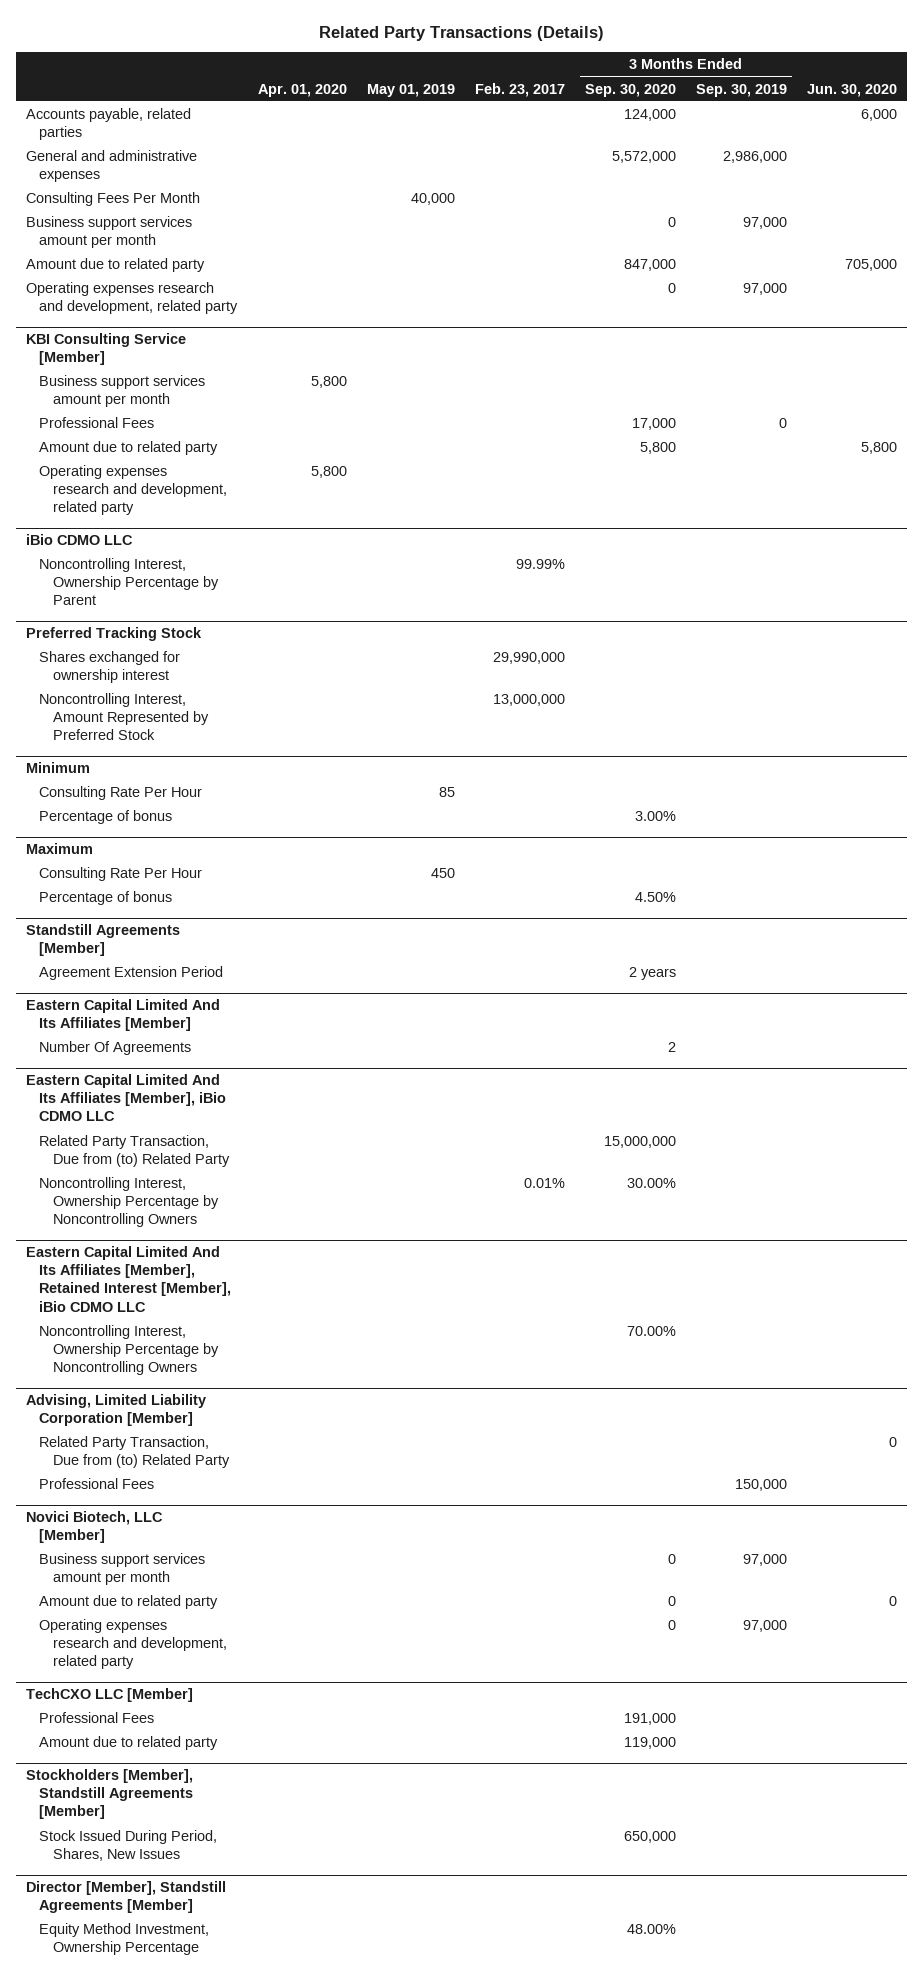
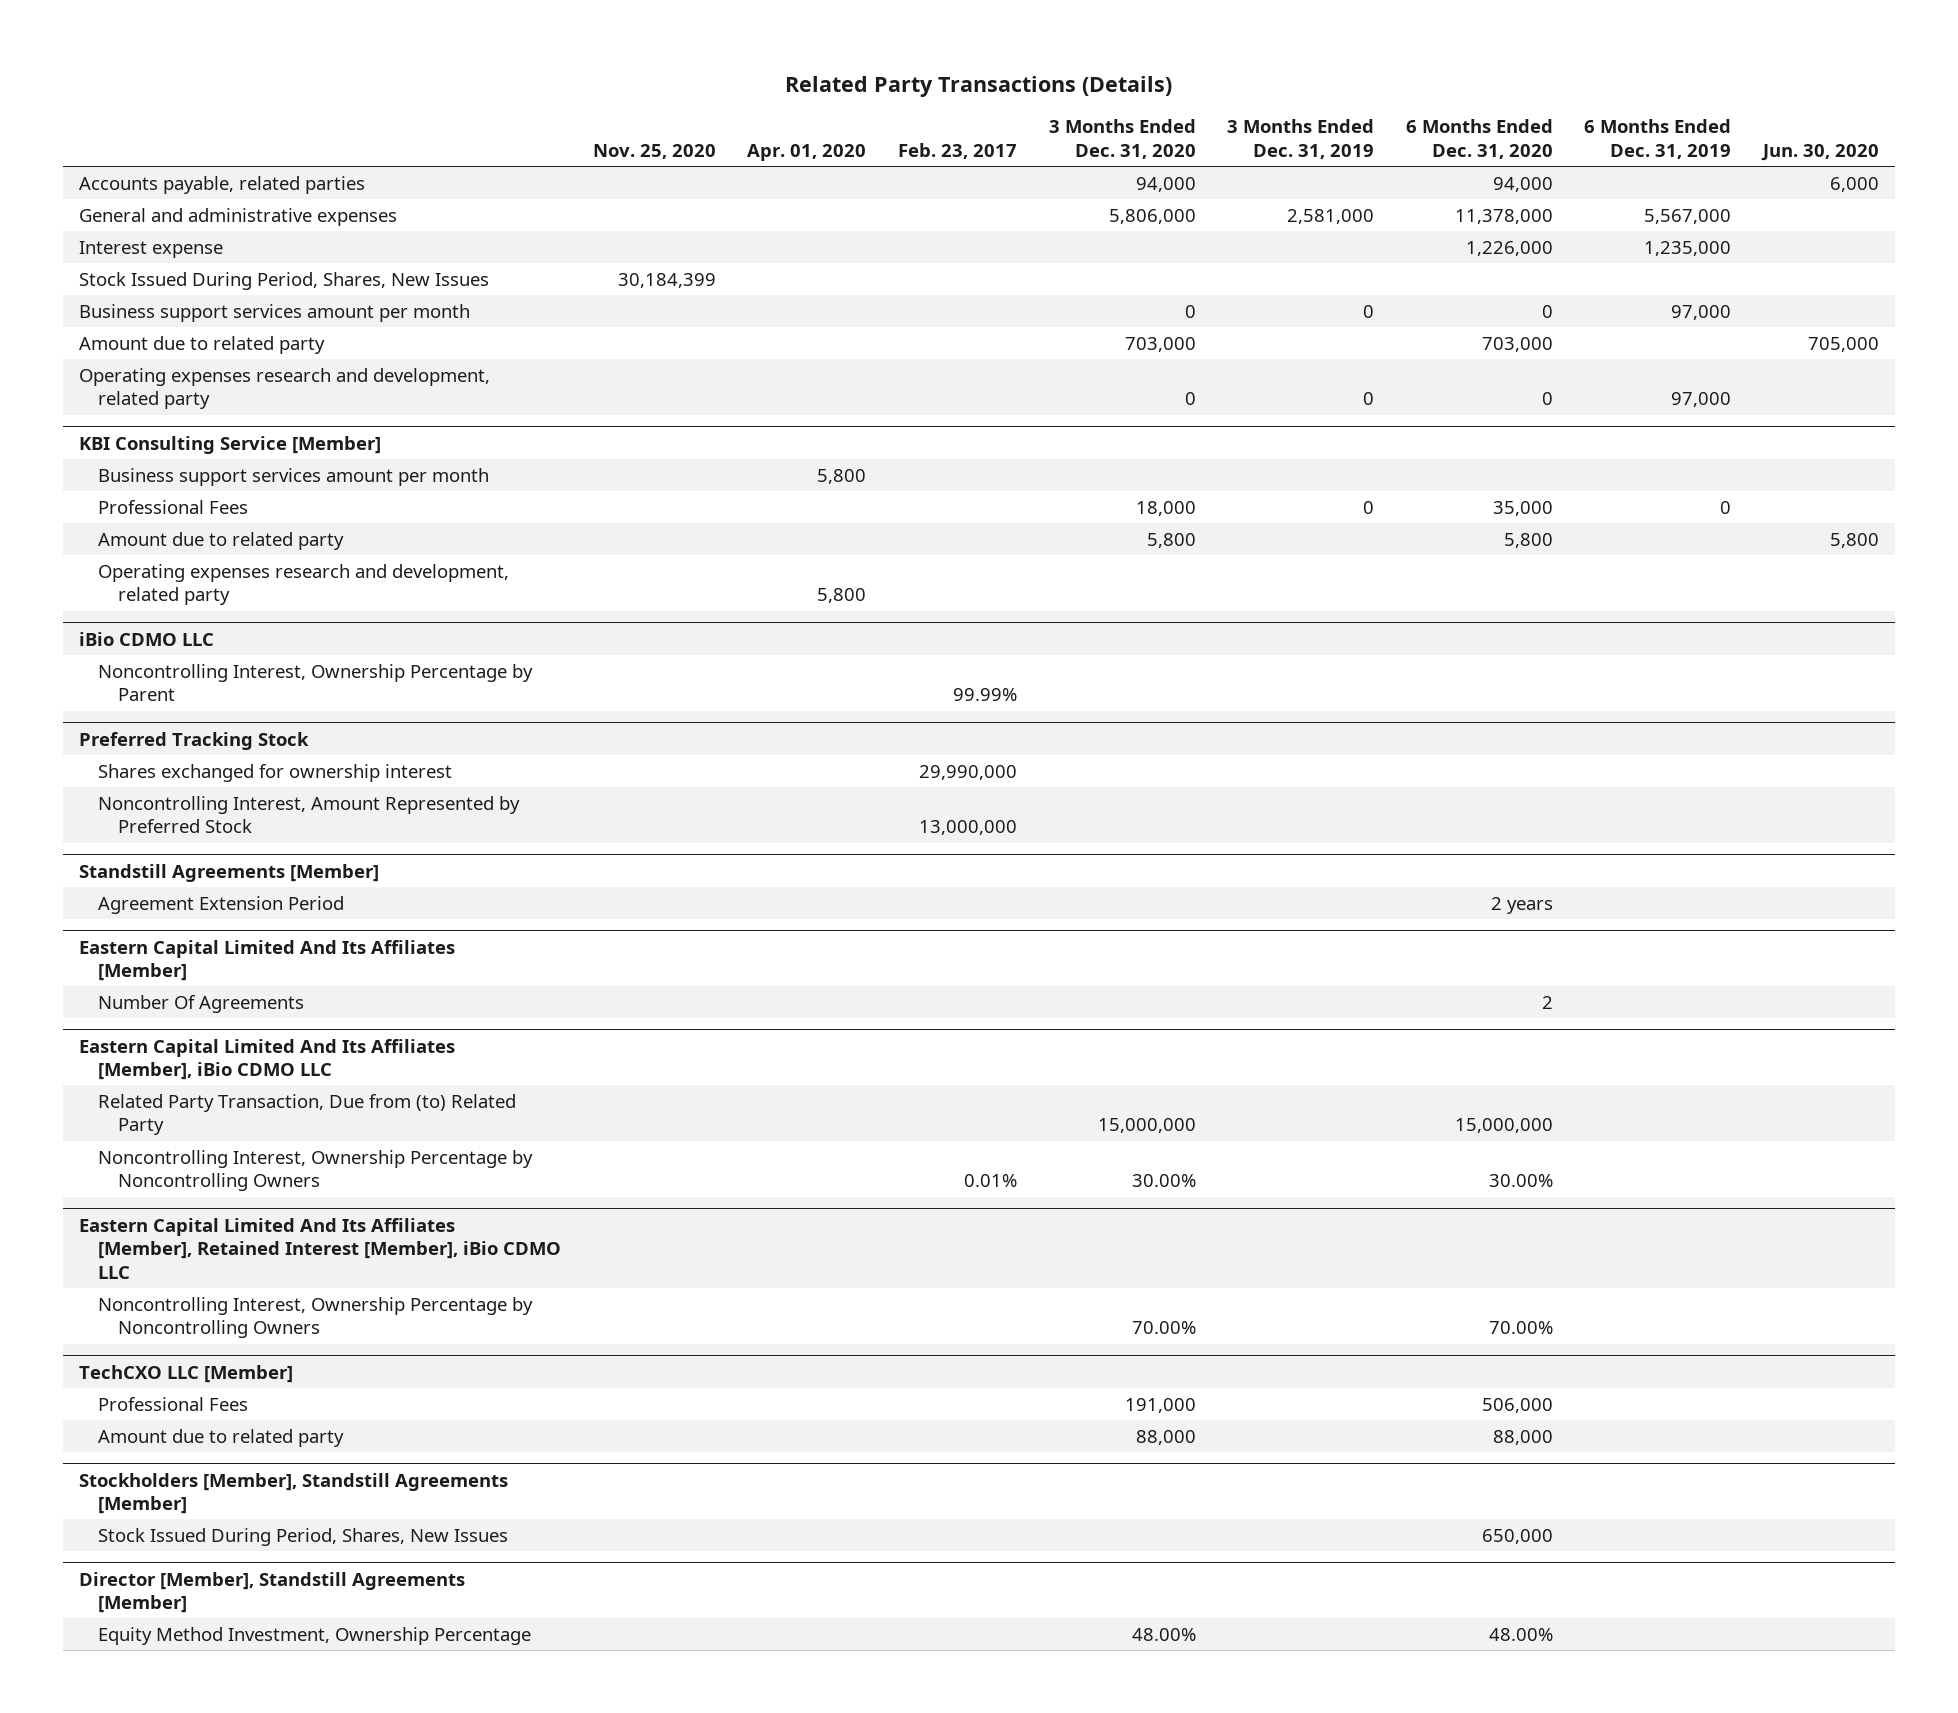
- | Apr. 01, 2020 | May 01, 2019 | Feb. 23, 2017 | 3 Months Ended Sep. 30, 2020 | 3 Months Ended Sep. 30, 2019 | Jun. 30, 2020
+ | Nov. 25, 2020 | Apr. 01, 2020 | Feb. 23, 2017 | 3 Months Ended Dec. 31, 2020 | 3 Months Ended Dec. 31, 2019 | 6 Months Ended Dec. 31, 2020 | 6 Months Ended Dec. 31, 2019 | Jun. 30, 2020
- Consulting Fees Per Month | | 40,000 | | | |
+ Interest expense | | | | | | 1,226,000 | 1,235,000 |
+ Stock Issued During Period, Shares, New Issues | 30,184,399 | | | | | | |
- Minimum
- Consulting Rate Per Hour | | 85 | | | |
- Percentage of bonus | | | | 3.00% | |
- Maximum
- Consulting Rate Per Hour | | 450 | | | |
- Percentage of bonus | | | | 4.50% | |
- Advising, Limited Liability Corporation [Member]
- Related Party Transaction, Due from (to) Related Party | | | | | | 0
- Professional Fees | | | | | 150,000 |
- Novici Biotech, LLC [Member]
- Business support services amount per month | | | | 0 | 97,000 |
- Amount due to related party | | | | 0 | | 0
- Operating expenses research and development, related party | | | | 0 | 97,000 |

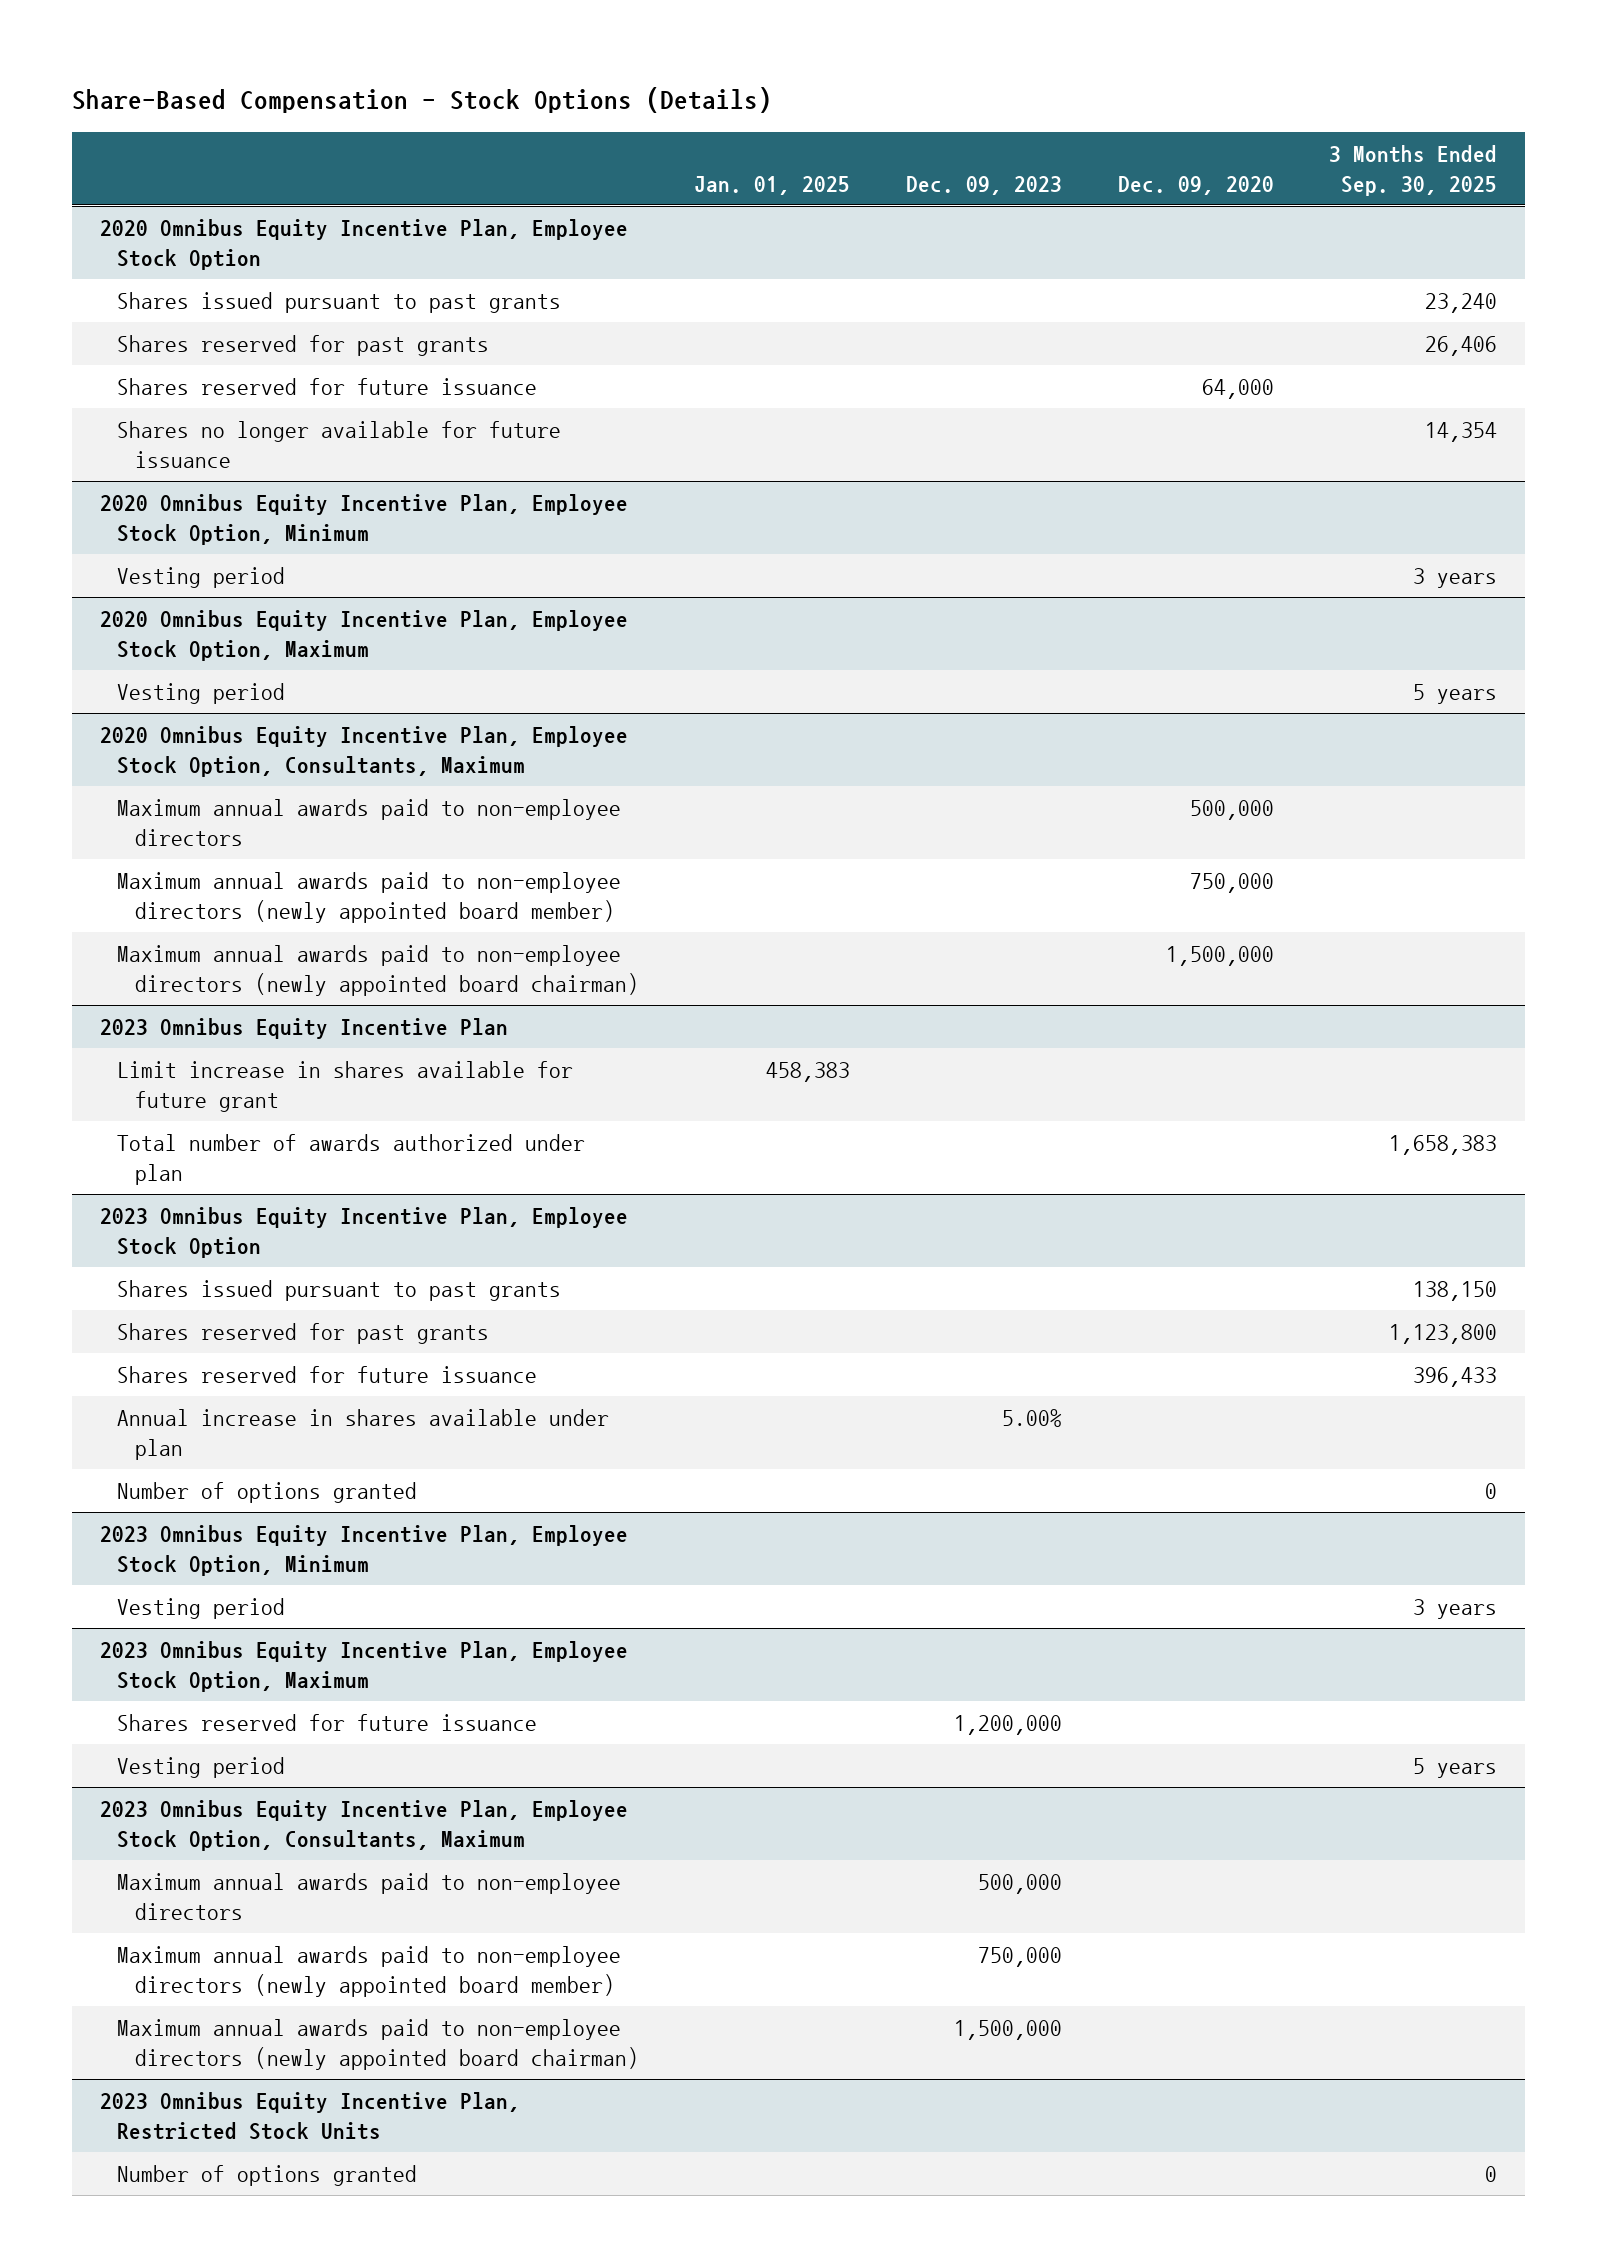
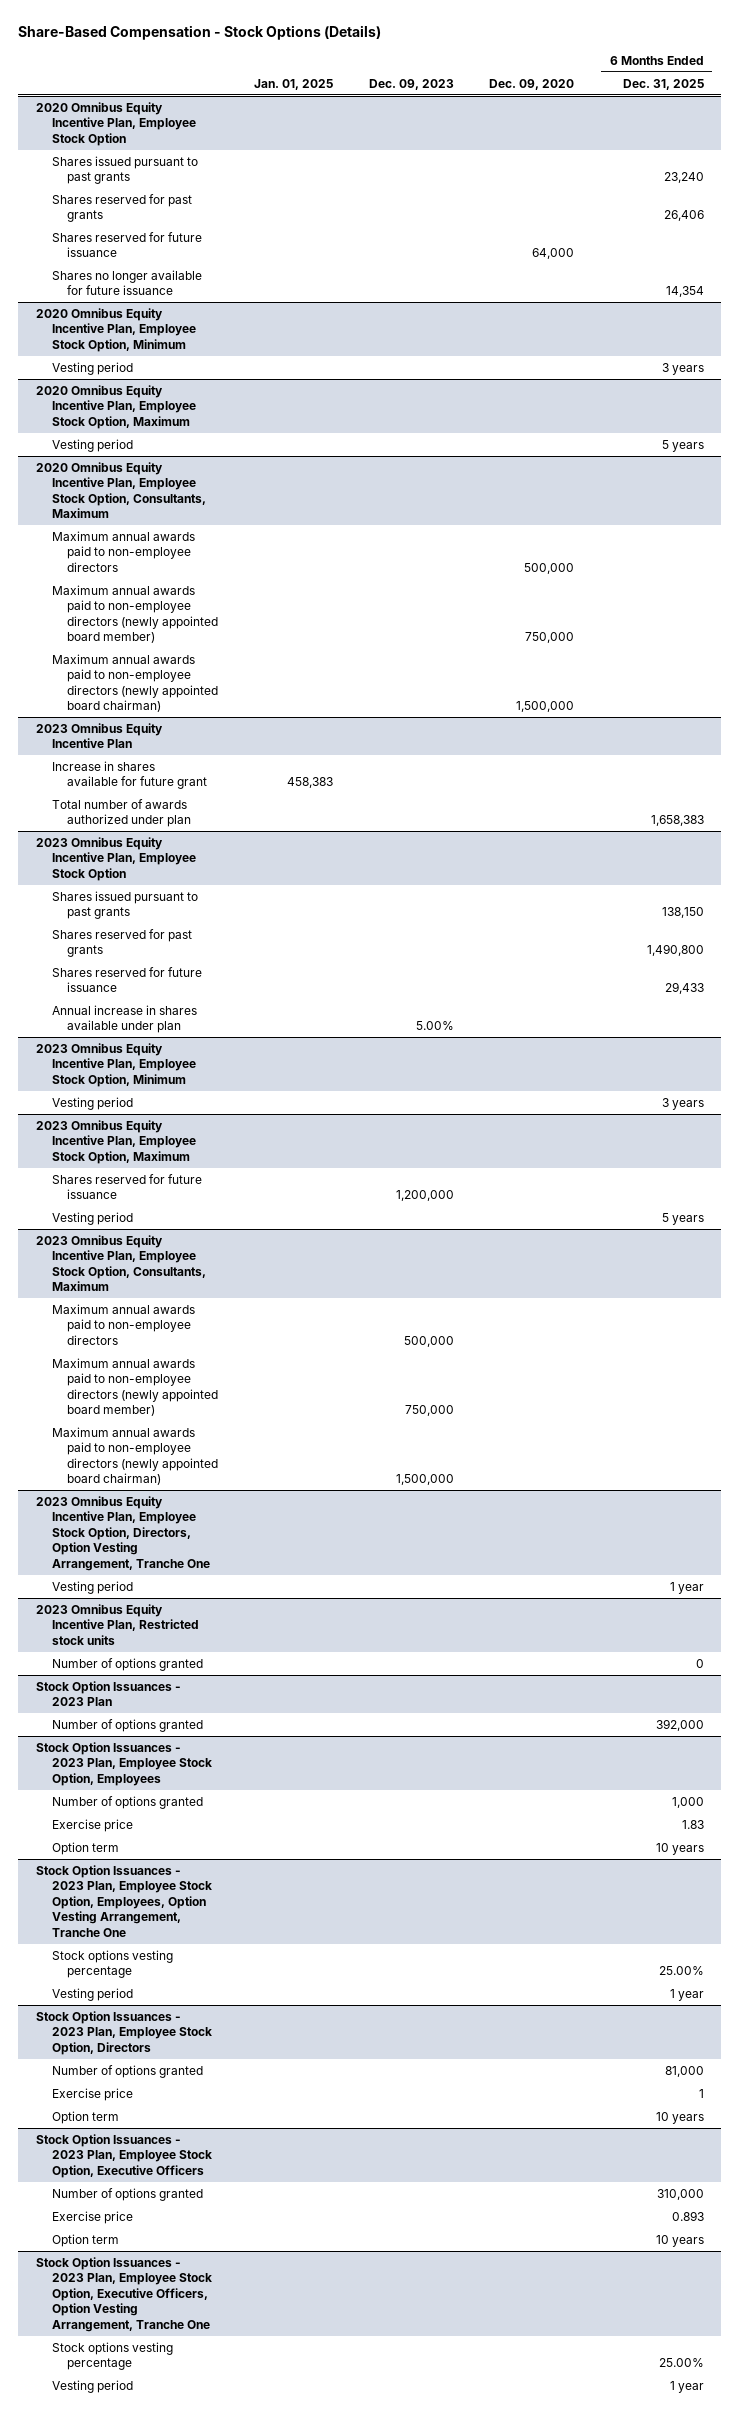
- | Jan. 01, 2025 | Dec. 09, 2023 | Dec. 09, 2020 | 3 Months Ended Sep. 30, 2025
+ | Jan. 01, 2025 | Dec. 09, 2023 | Dec. 09, 2020 | 6 Months Ended Dec. 31, 2025
@ 2023 Omnibus Equity Incentive Plan
- Limit increase in shares available for future grant | 458,383 | | |
+ Increase in shares available for future grant | 458,383 | | |
@ 2023 Omnibus Equity Incentive Plan, Employee Stock Option
- Number of options granted | | | | 0
- 2023 Omnibus Equity Incentive Plan, Restricted Stock Units
+ 2023 Omnibus Equity Incentive Plan, Employee Stock Option, Directors, Option Vesting Arrangement, Tranche One
+ Vesting period | | | | 1 year
+ 2023 Omnibus Equity Incentive Plan, Restricted stock units
+ Stock Option Issuances - 2023 Plan
+ Number of options granted | | | | 392,000
+ Stock Option Issuances - 2023 Plan, Employee Stock Option, Employees
+ Number of options granted | | | | 1,000
+ Exercise price | | | | 1.83
+ Option term | | | | 10 years
+ Stock Option Issuances - 2023 Plan, Employee Stock Option, Employees, Option Vesting Arrangement, Tranche One
+ Stock options vesting percentage | | | | 25.00%
+ Vesting period | | | | 1 year
+ Stock Option Issuances - 2023 Plan, Employee Stock Option, Directors
+ Number of options granted | | | | 81,000
+ Exercise price | | | | 1
+ Option term | | | | 10 years
+ Stock Option Issuances - 2023 Plan, Employee Stock Option, Executive Officers
+ Number of options granted | | | | 310,000
+ Exercise price | | | | 0.893
+ Option term | | | | 10 years
+ Stock Option Issuances - 2023 Plan, Employee Stock Option, Executive Officers, Option Vesting Arrangement, Tranche One
+ Stock options vesting percentage | | | | 25.00%
+ Vesting period | | | | 1 year

